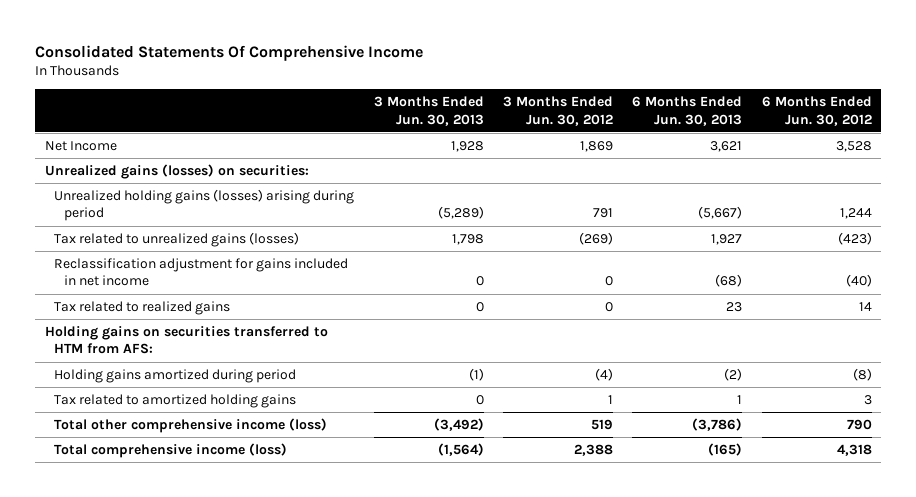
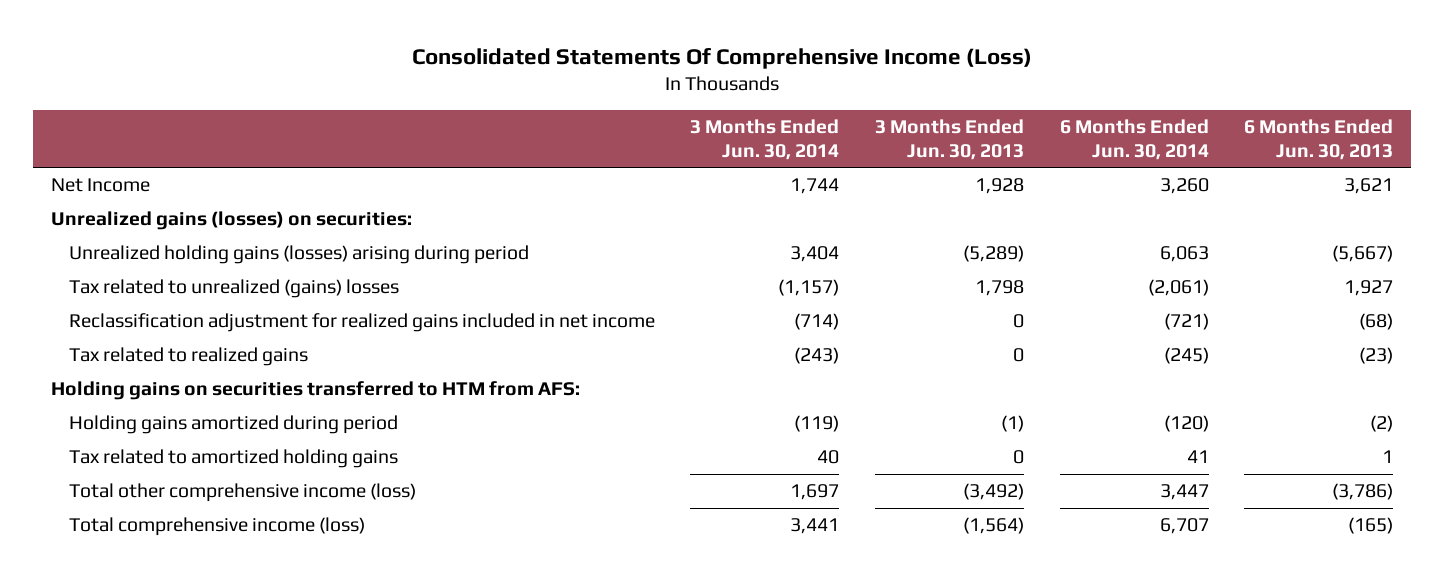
- Consolidated Statements Of Comprehensive Income
+ Consolidated Statements Of Comprehensive Income (Loss)
- | 3 Months Ended Jun. 30, 2013 | 3 Months Ended Jun. 30, 2012 | 6 Months Ended Jun. 30, 2013 | 6 Months Ended Jun. 30, 2012
+ | 3 Months Ended Jun. 30, 2014 | 3 Months Ended Jun. 30, 2013 | 6 Months Ended Jun. 30, 2014 | 6 Months Ended Jun. 30, 2013
- Tax related to unrealized gains (losses) | 1,798 | (269) | 1,927 | (423)
- Reclassification adjustment for gains included in net income | 0 | 0 | (68) | (40)
- Tax related to realized gains | 0 | 0 | 23 | 14
+ Tax related to unrealized (gains) losses | (1,157) | 1,798 | (2,061) | 1,927
+ Reclassification adjustment for realized gains included in net income | (714) | 0 | (721) | (68)
+ Tax related to realized gains | (243) | 0 | (245) | (23)

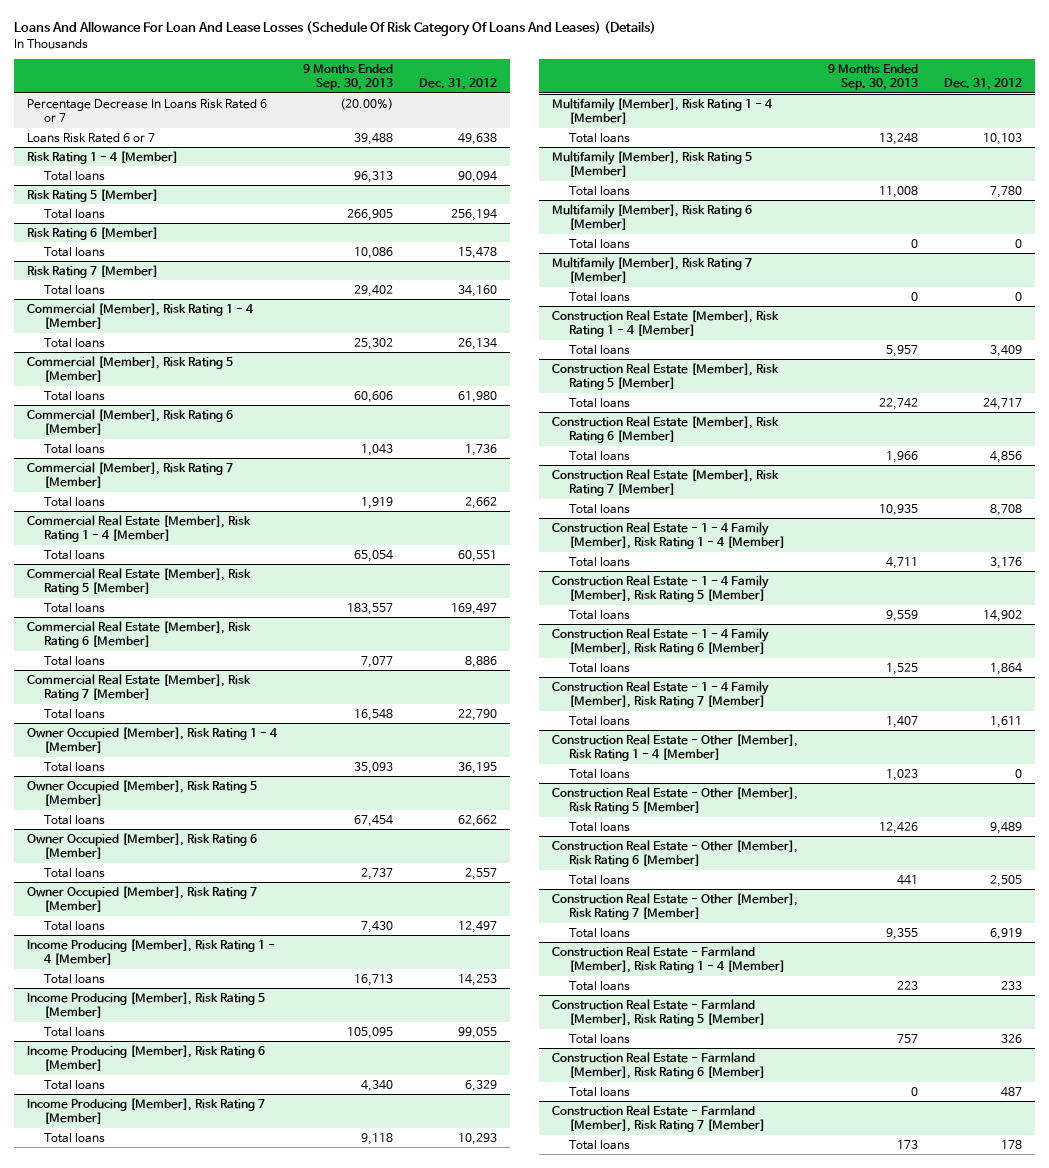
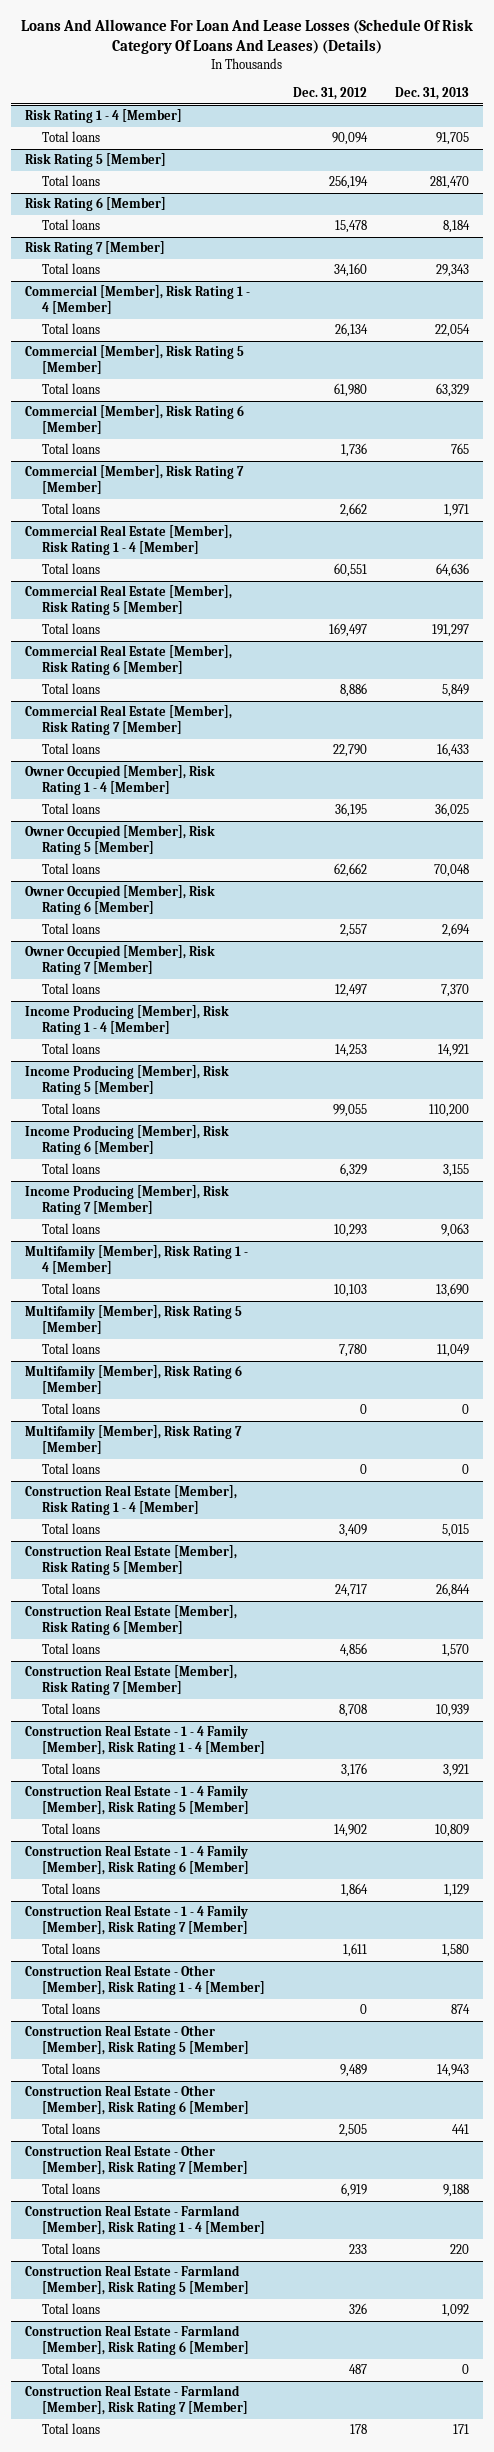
- | 9 Months Ended Sep. 30, 2013 | Dec. 31, 2012
+ | Dec. 31, 2012 | Dec. 31, 2013
- Percentage Decrease In Loans Risk Rated 6 or 7 | (20.00%) |
- Loans Risk Rated 6 or 7 | 39,488 | 49,638

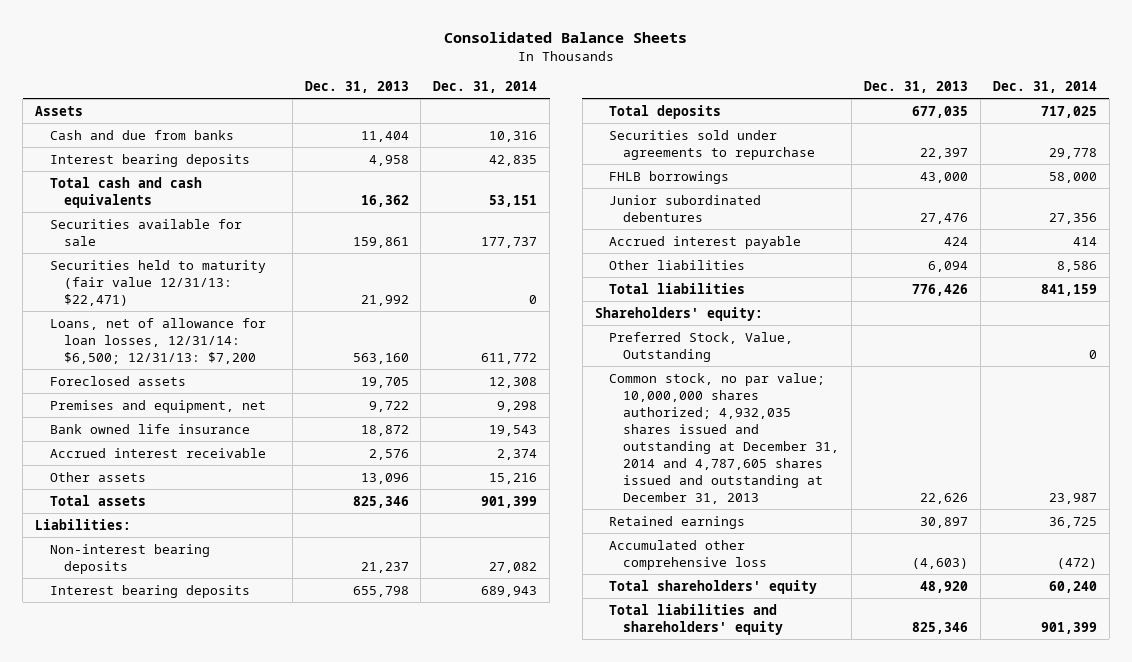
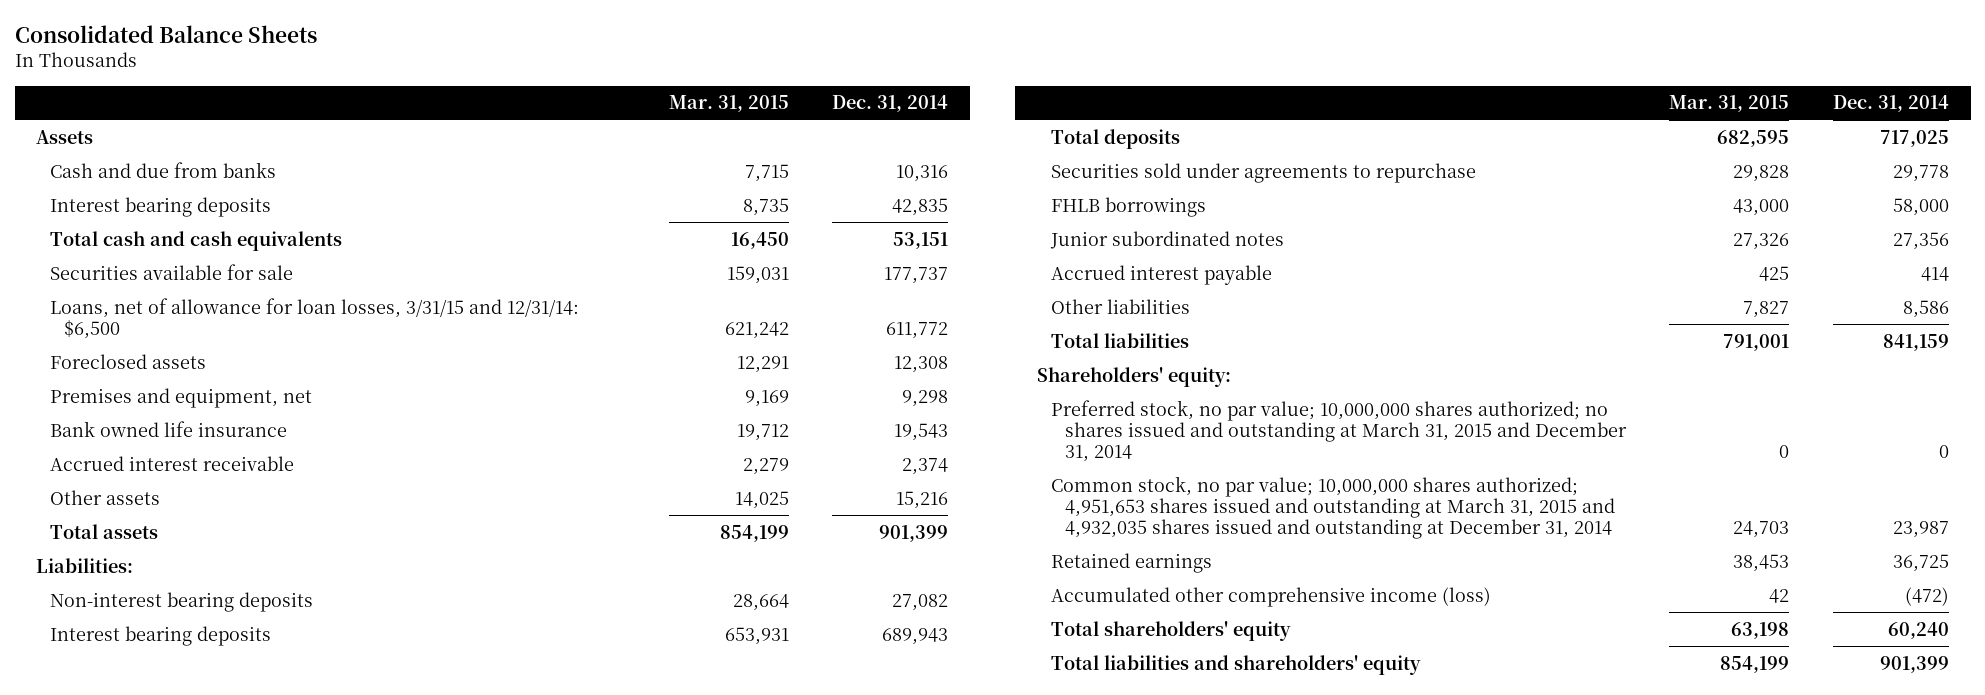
- | Dec. 31, 2013 | Dec. 31, 2014
+ | Mar. 31, 2015 | Dec. 31, 2014
- Securities held to maturity (fair value 12/31/13: $22,471) | 21,992 | 0
- Loans, net of allowance for loan losses, 12/31/14: $6,500; 12/31/13: $7,200 | 563,160 | 611,772
+ Loans, net of allowance for loan losses, 3/31/15 and 12/31/14: $6,500 | 621,242 | 611,772
- Junior subordinated debentures | 27,476 | 27,356
+ Junior subordinated notes | 27,326 | 27,356
- Preferred Stock, Value, Outstanding | | 0
- Common stock, no par value; 10,000,000 shares authorized; 4,932,035 shares issued and outstanding at December 31, 2014 and 4,787,605 shares issued and outstanding at December 31, 2013 | 22,626 | 23,987
+ Preferred stock, no par value; 10,000,000 shares authorized; no shares issued and outstanding at March 31, 2015 and December 31, 2014 | 0 | 0
+ Common stock, no par value; 10,000,000 shares authorized; 4,951,653 shares issued and outstanding at March 31, 2015 and 4,932,035 shares issued and outstanding at December 31, 2014 | 24,703 | 23,987
- Accumulated other comprehensive loss | (4,603) | (472)
+ Accumulated other comprehensive income (loss) | 42 | (472)

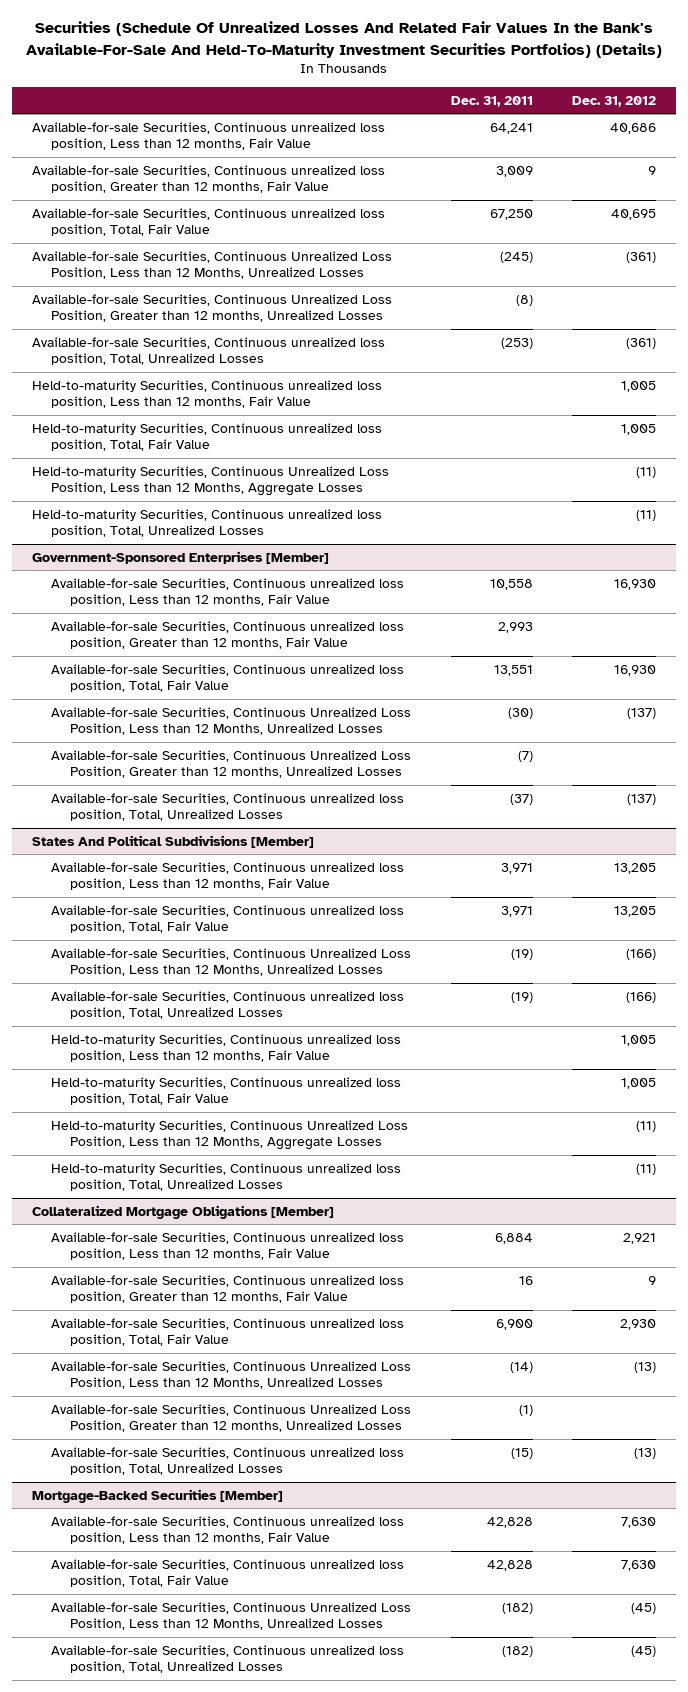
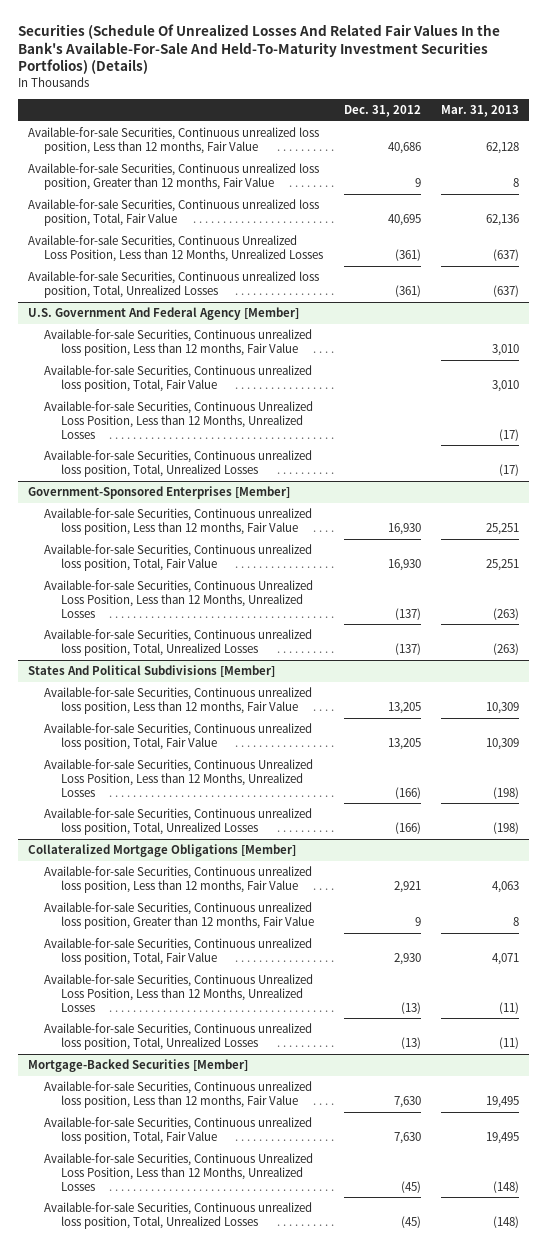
- | Dec. 31, 2011 | Dec. 31, 2012
+ | Dec. 31, 2012 | Mar. 31, 2013
- Available-for-sale Securities, Continuous Unrealized Loss Position, Greater than 12 months, Unrealized Losses | (8) |
- Held-to-maturity Securities, Continuous unrealized loss position, Less than 12 months, Fair Value | | 1,005
- Held-to-maturity Securities, Continuous unrealized loss position, Total, Fair Value | | 1,005
- Held-to-maturity Securities, Continuous Unrealized Loss Position, Less than 12 Months, Aggregate Losses | | (11)
- Held-to-maturity Securities, Continuous unrealized loss position, Total, Unrealized Losses | | (11)
+ U.S. Government And Federal Agency [Member]
+ Available-for-sale Securities, Continuous unrealized loss position, Less than 12 months, Fair Value | | 3,010
+ Available-for-sale Securities, Continuous unrealized loss position, Total, Fair Value | | 3,010
+ Available-for-sale Securities, Continuous Unrealized Loss Position, Less than 12 Months, Unrealized Losses | | (17)
+ Available-for-sale Securities, Continuous unrealized loss position, Total, Unrealized Losses | | (17)
@ Government-Sponsored Enterprises [Member]
- Available-for-sale Securities, Continuous unrealized loss position, Greater than 12 months, Fair Value | 2,993 |
- Available-for-sale Securities, Continuous Unrealized Loss Position, Greater than 12 months, Unrealized Losses | (7) |
@ States And Political Subdivisions [Member]
- Held-to-maturity Securities, Continuous unrealized loss position, Less than 12 months, Fair Value | | 1,005
- Held-to-maturity Securities, Continuous unrealized loss position, Total, Fair Value | | 1,005
- Held-to-maturity Securities, Continuous Unrealized Loss Position, Less than 12 Months, Aggregate Losses | | (11)
- Held-to-maturity Securities, Continuous unrealized loss position, Total, Unrealized Losses | | (11)
@ Collateralized Mortgage Obligations [Member]
- Available-for-sale Securities, Continuous Unrealized Loss Position, Greater than 12 months, Unrealized Losses | (1) |

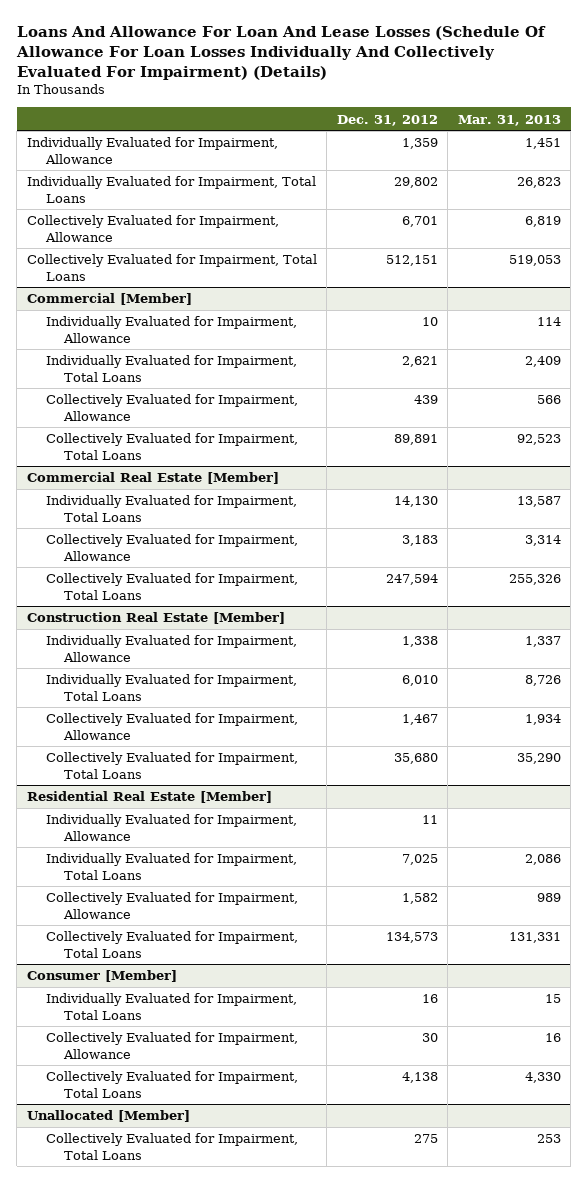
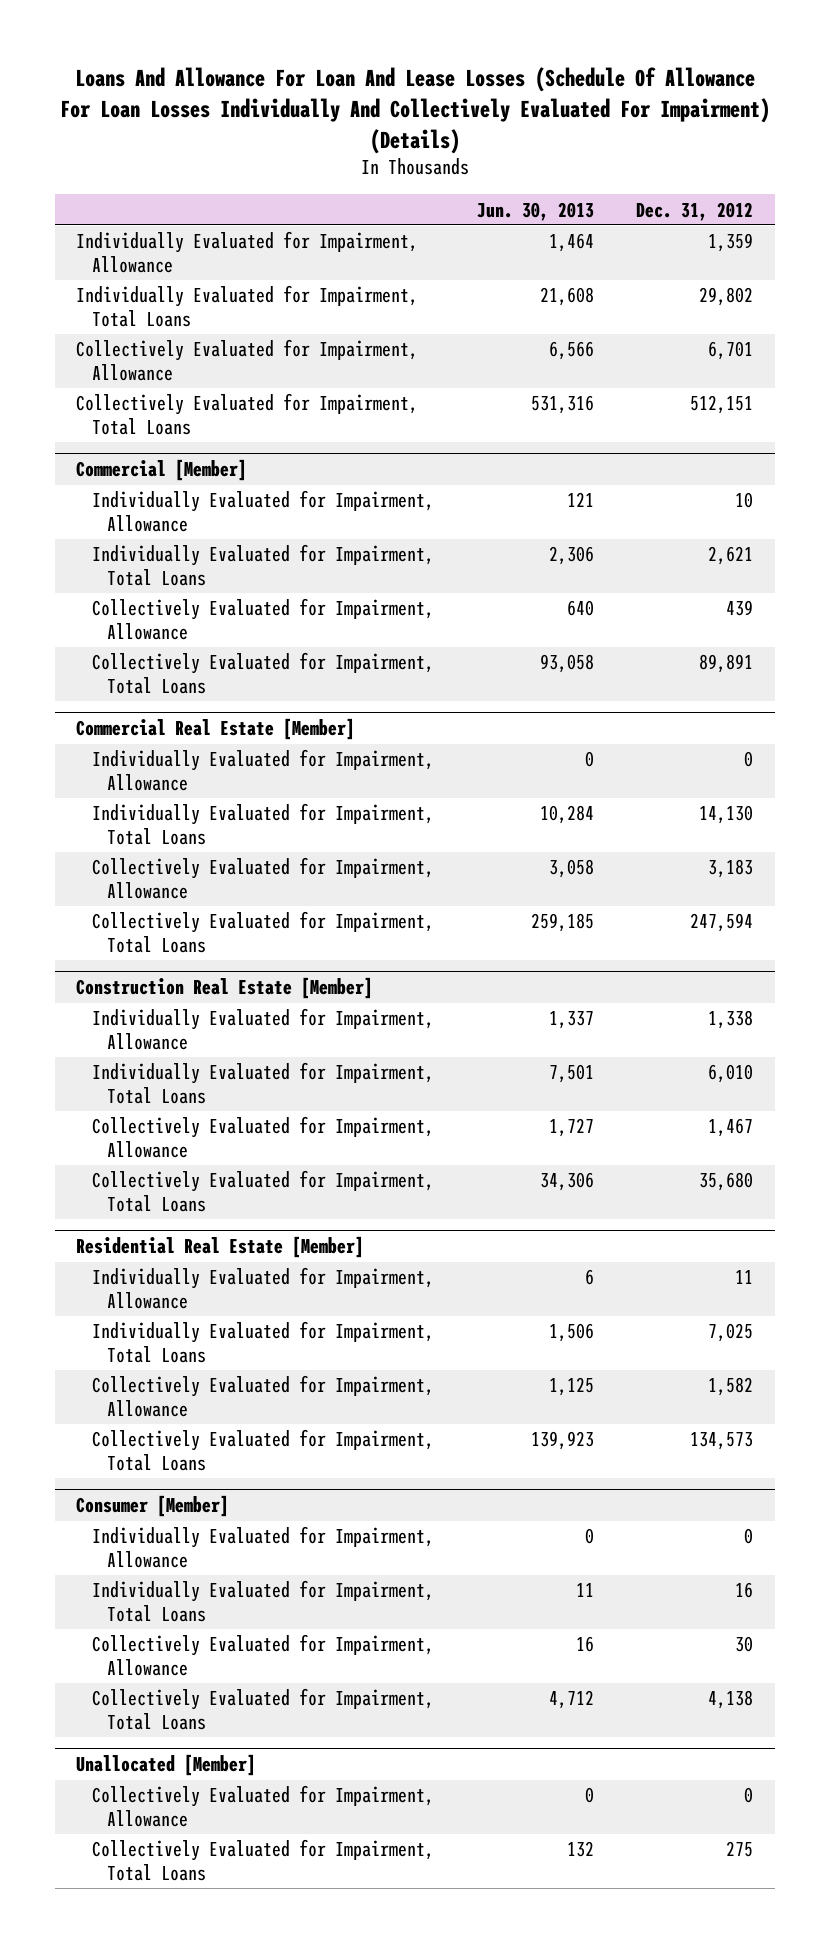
- | Dec. 31, 2012 | Mar. 31, 2013
+ | Jun. 30, 2013 | Dec. 31, 2012
@ Commercial Real Estate [Member]
+ Individually Evaluated for Impairment, Allowance | 0 | 0
@ Consumer [Member]
+ Individually Evaluated for Impairment, Allowance | 0 | 0
@ Unallocated [Member]
+ Collectively Evaluated for Impairment, Allowance | 0 | 0

